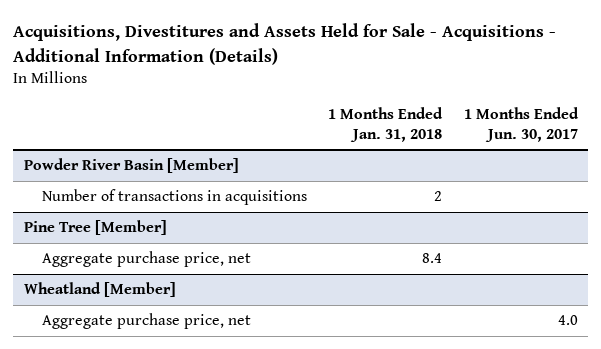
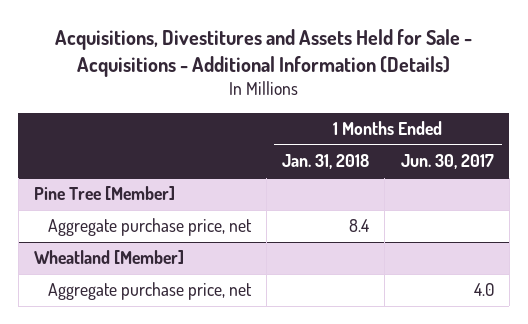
- Powder River Basin [Member]
- Number of transactions in acquisitions | 2 |

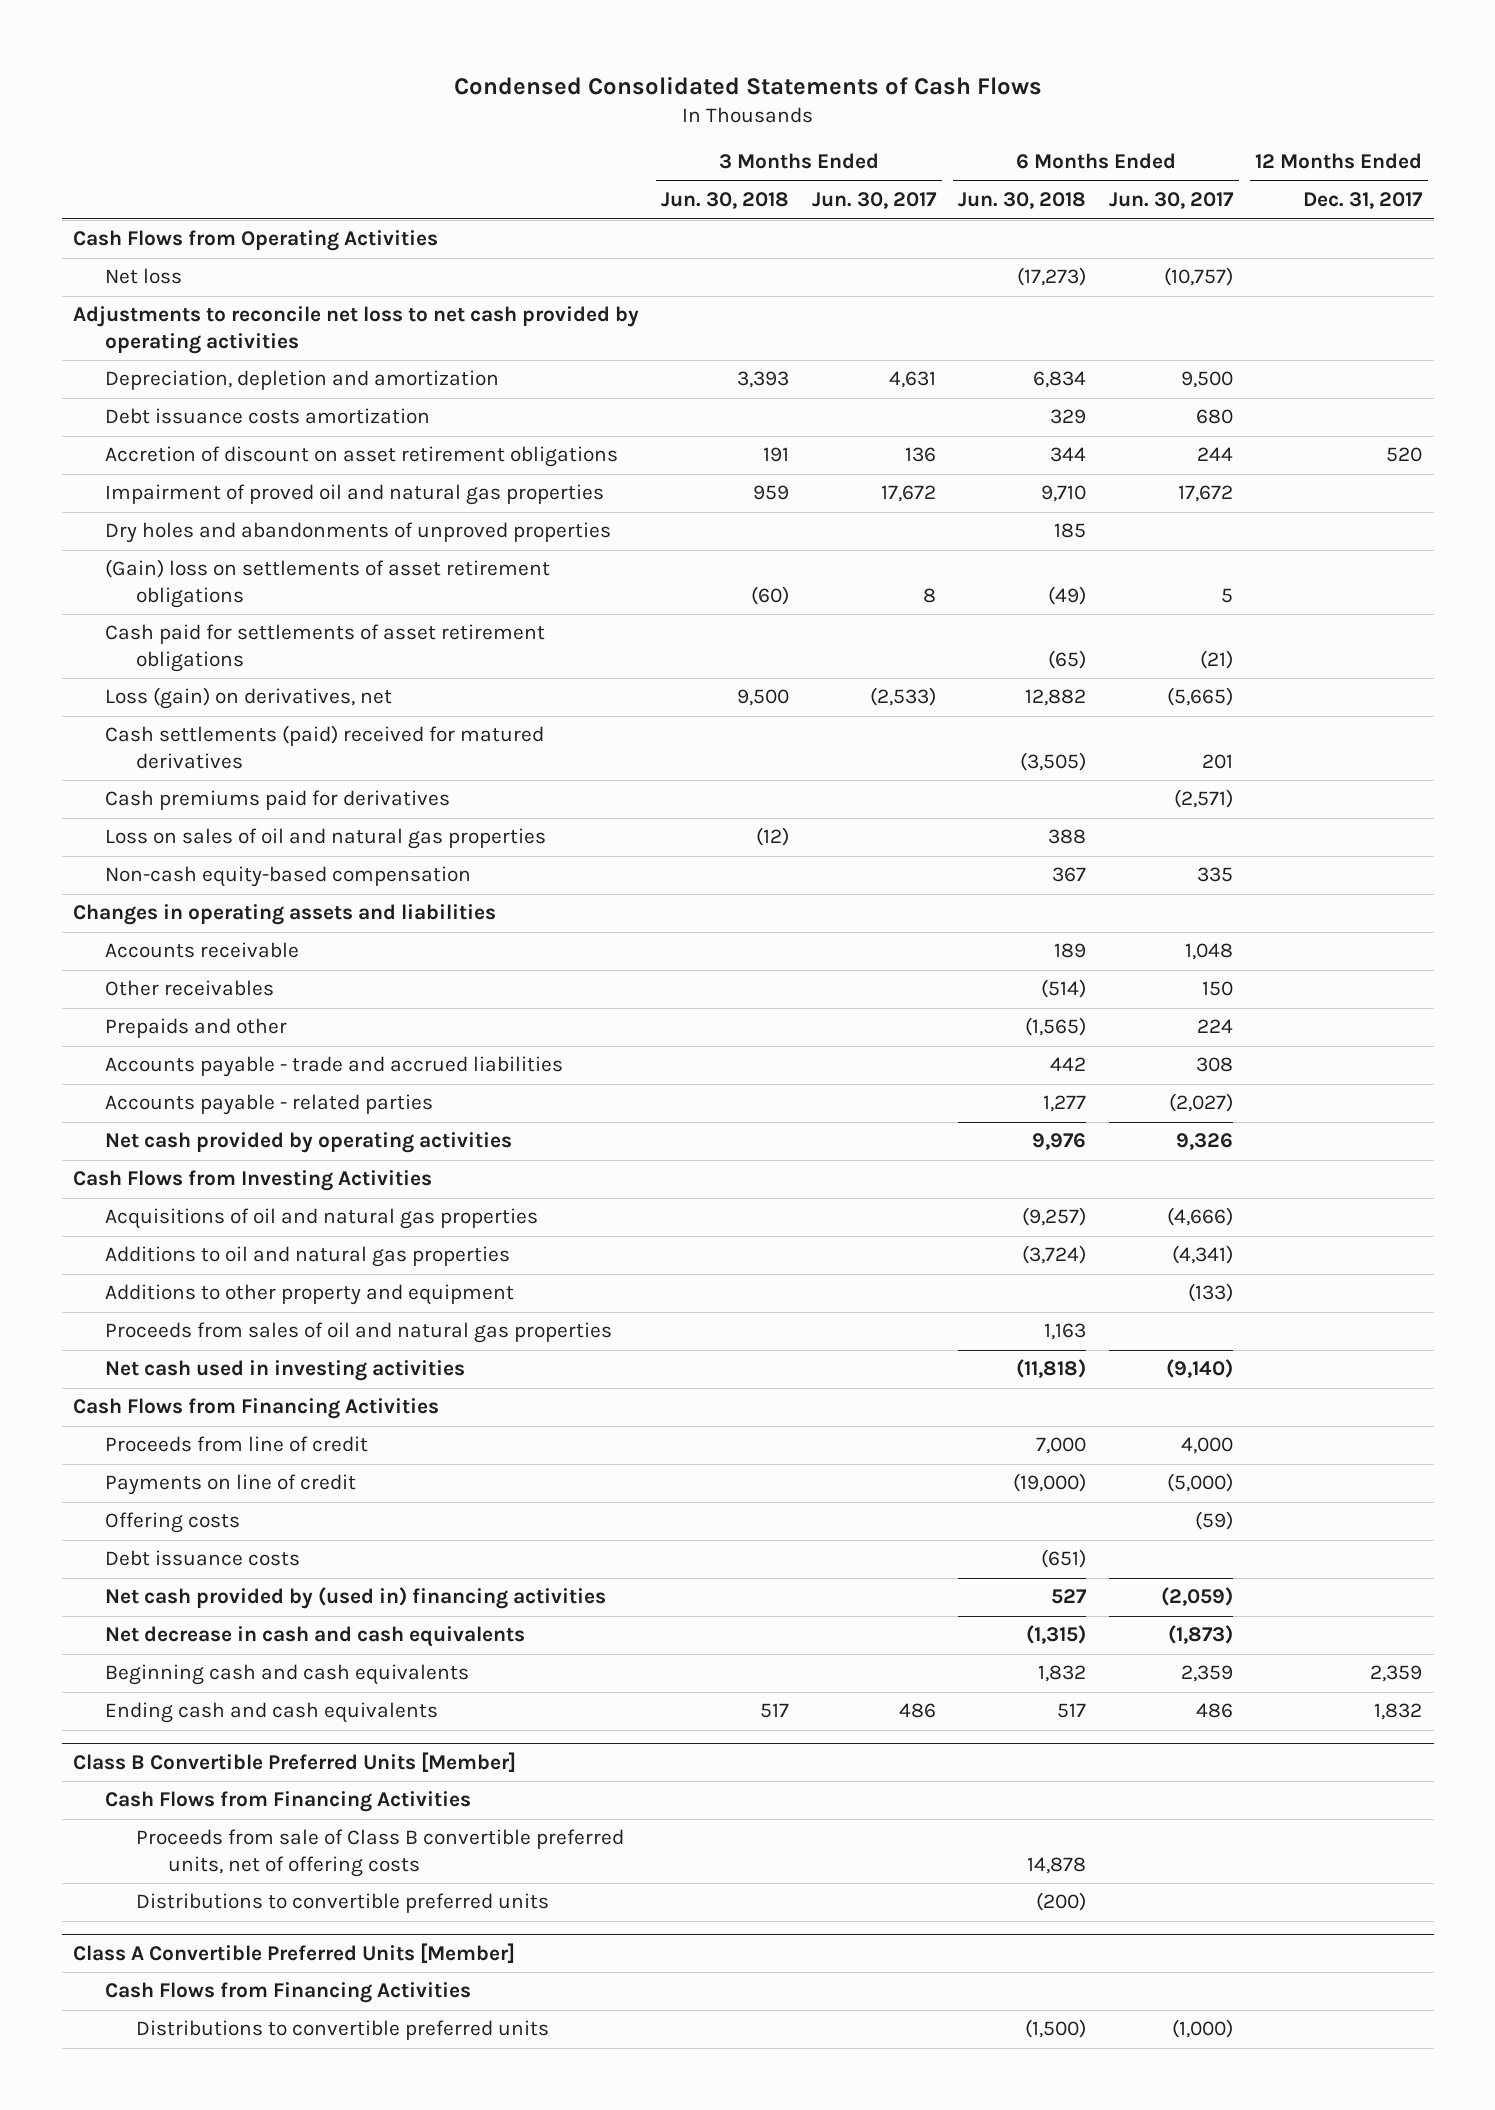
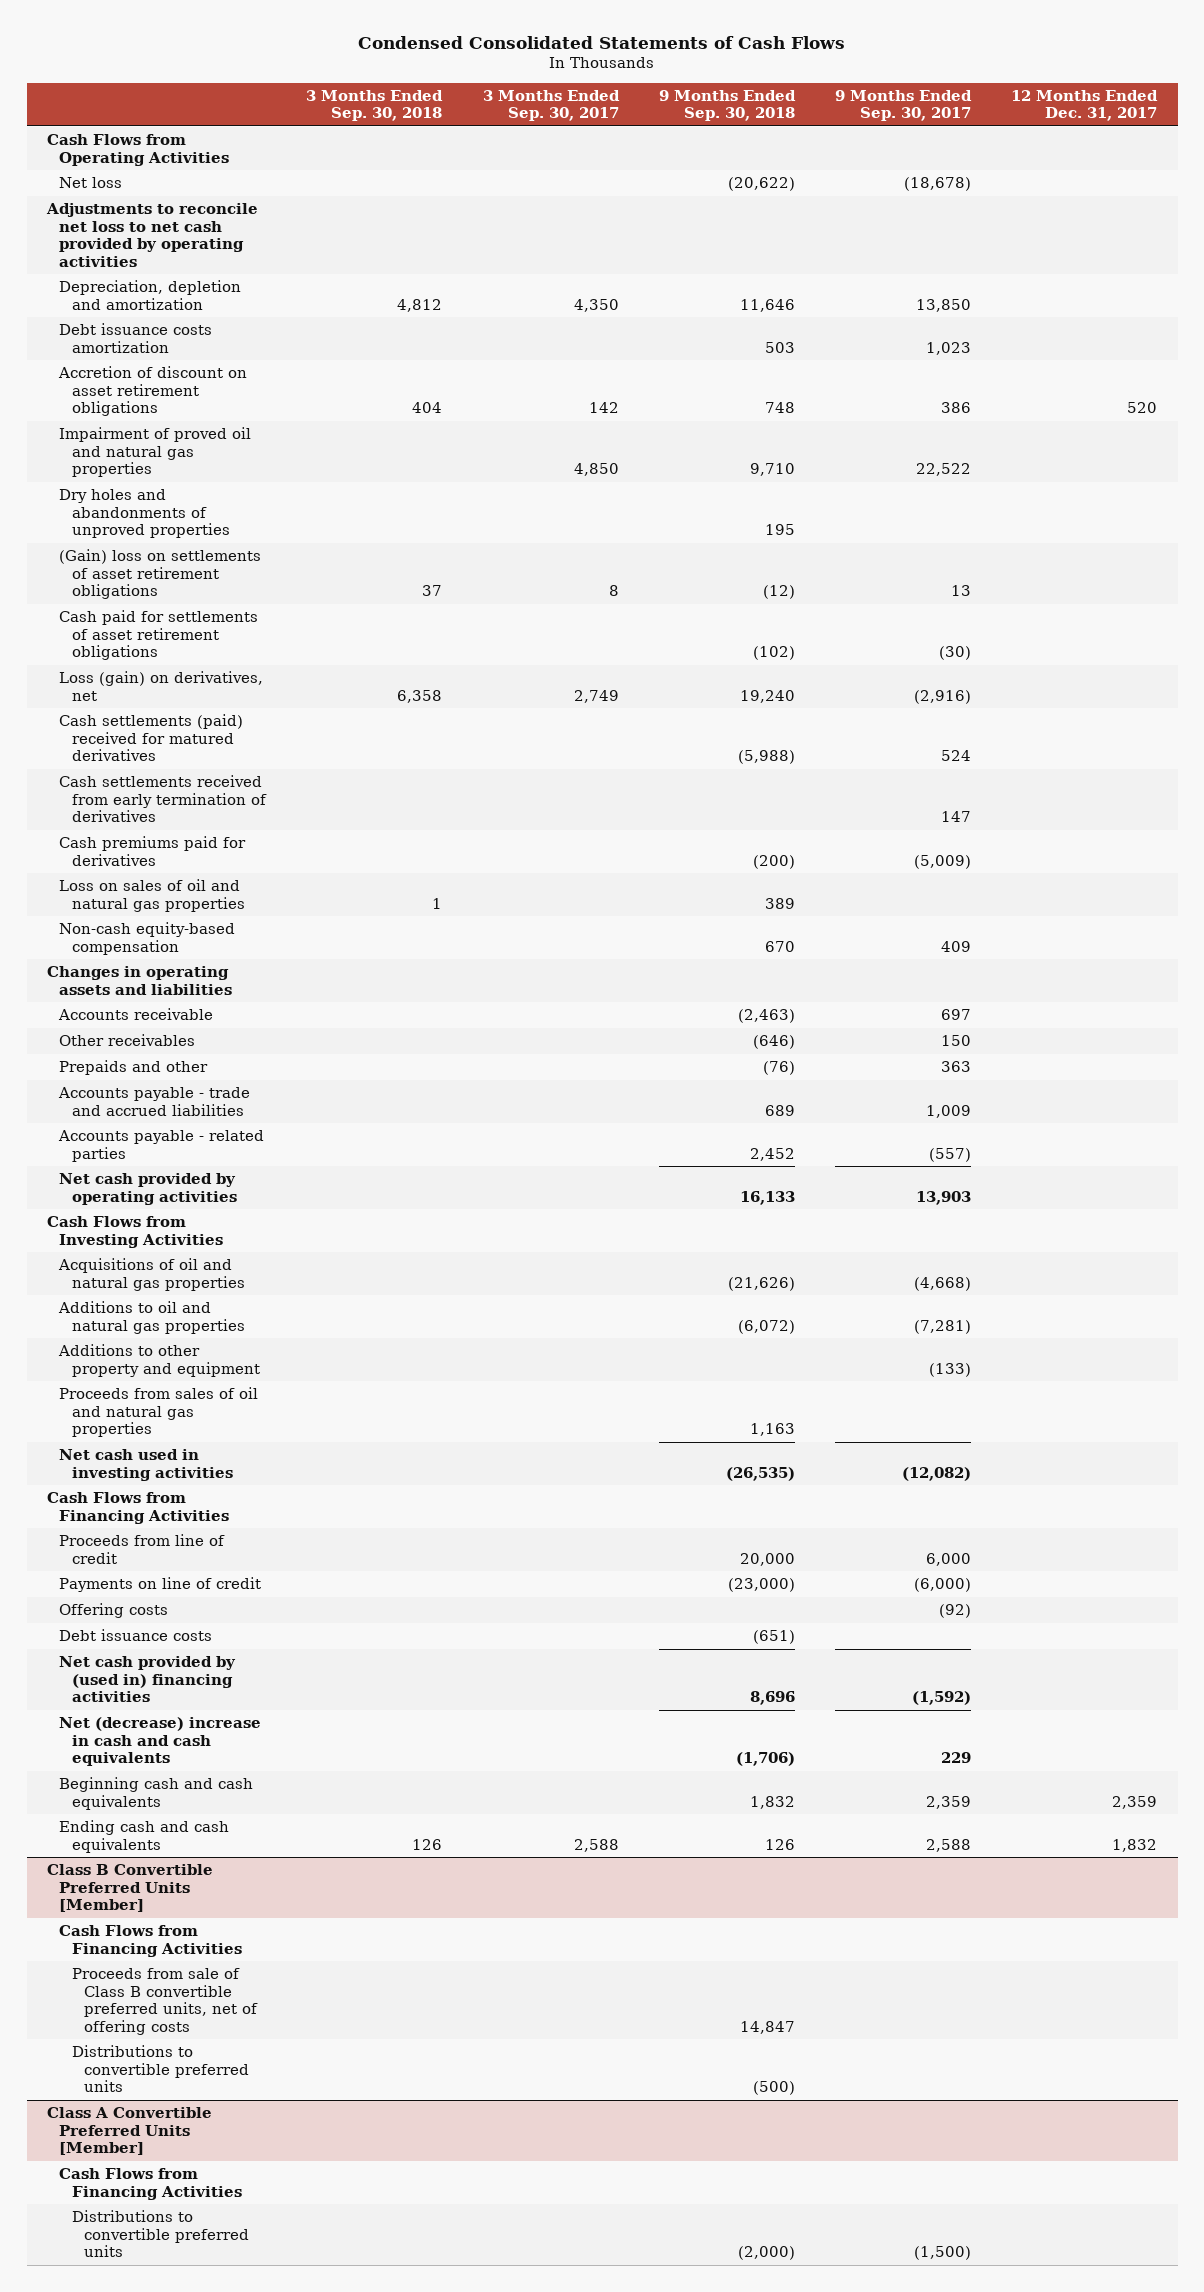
- | 3 Months Ended Jun. 30, 2018 | 3 Months Ended Jun. 30, 2017 | 6 Months Ended Jun. 30, 2018 | 6 Months Ended Jun. 30, 2017 | 12 Months Ended Dec. 31, 2017
+ | 3 Months Ended Sep. 30, 2018 | 3 Months Ended Sep. 30, 2017 | 9 Months Ended Sep. 30, 2018 | 9 Months Ended Sep. 30, 2017 | 12 Months Ended Dec. 31, 2017
+ Cash settlements received from early termination of derivatives | | | | 147 |
- Net decrease in cash and cash equivalents | | | (1,315) | (1,873) |
+ Net (decrease) increase in cash and cash equivalents | | | (1,706) | 229 |

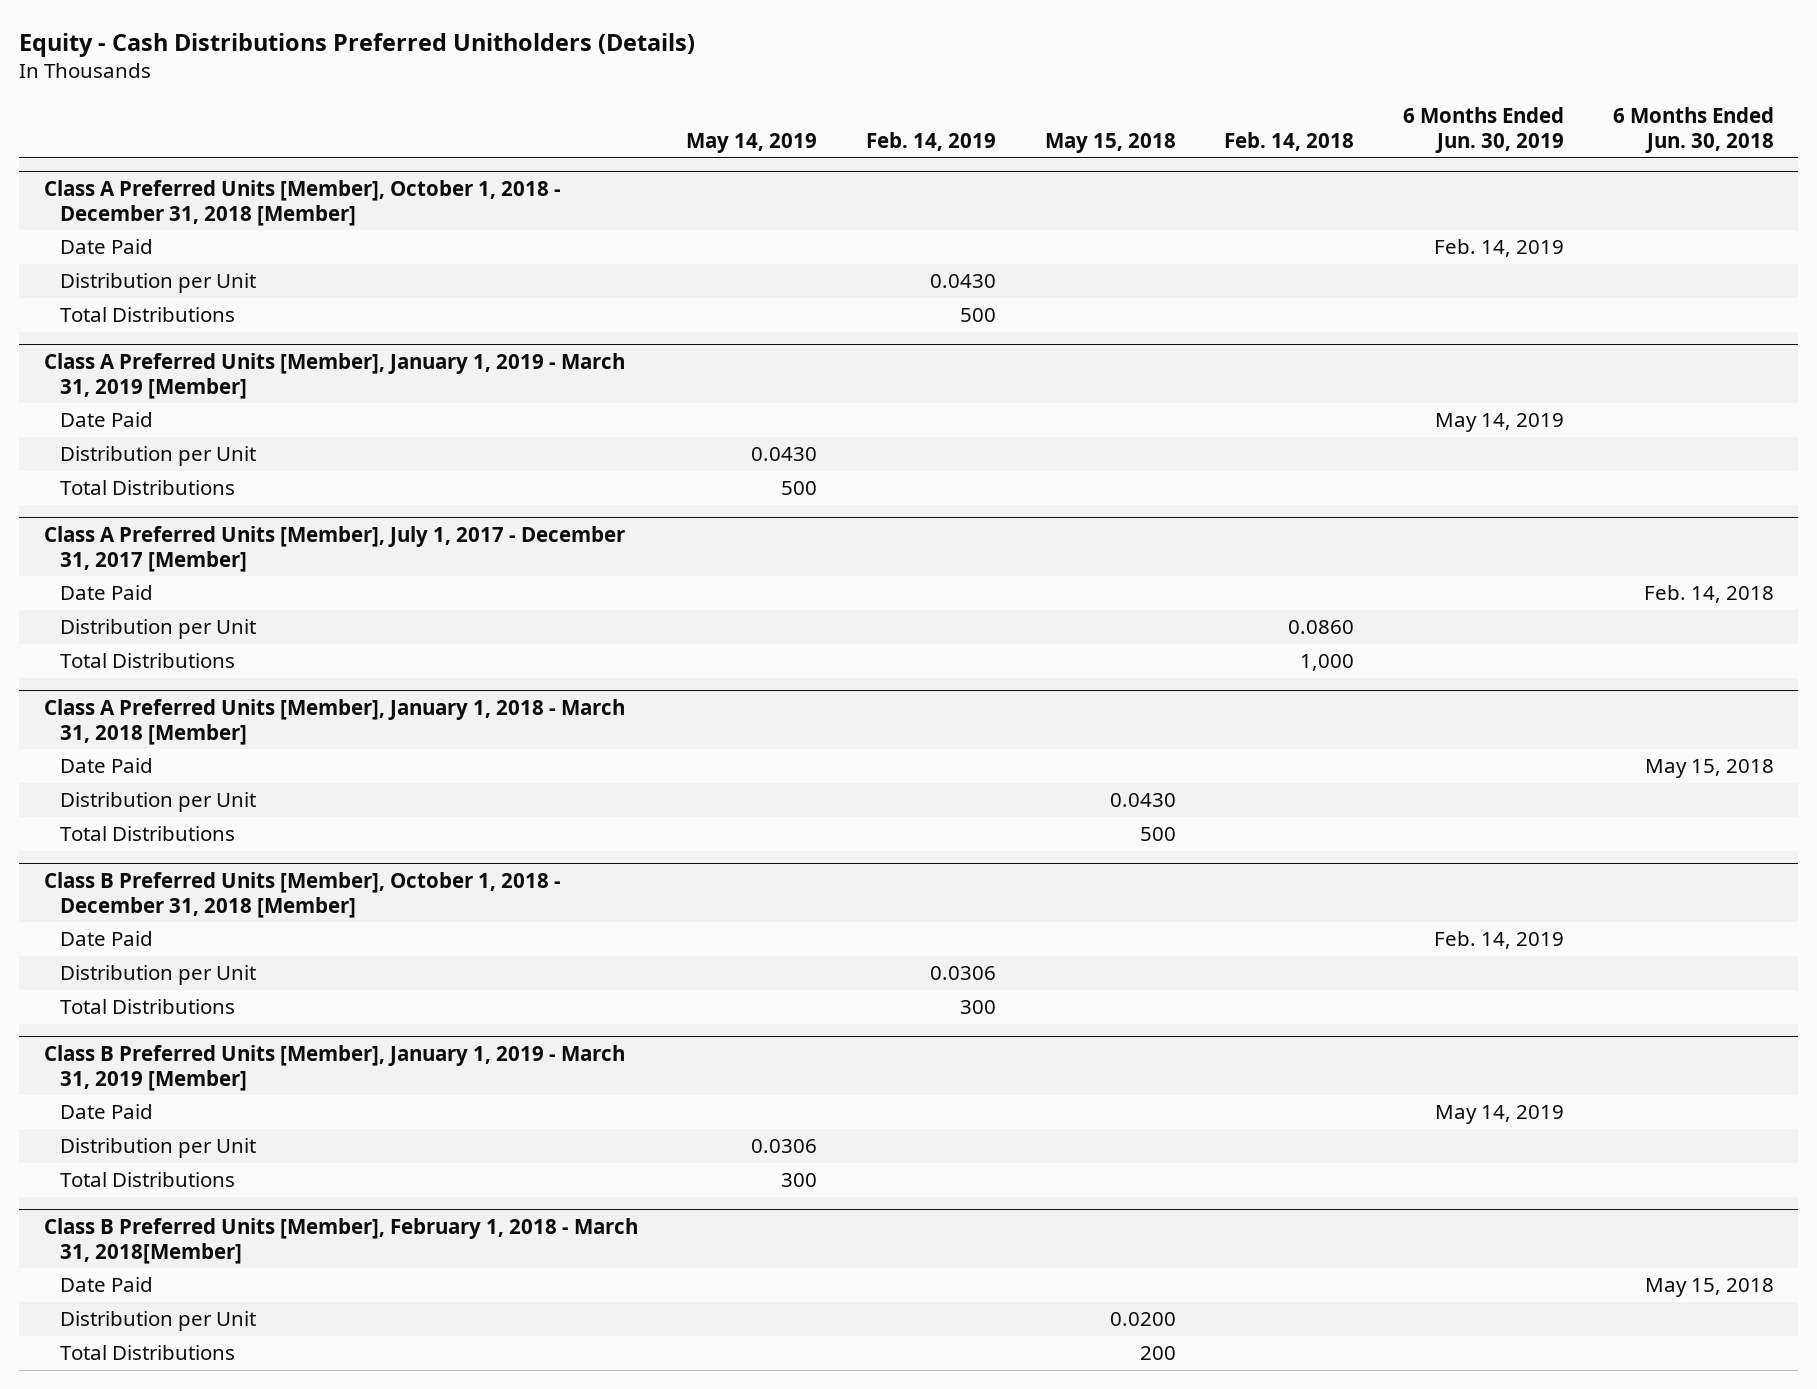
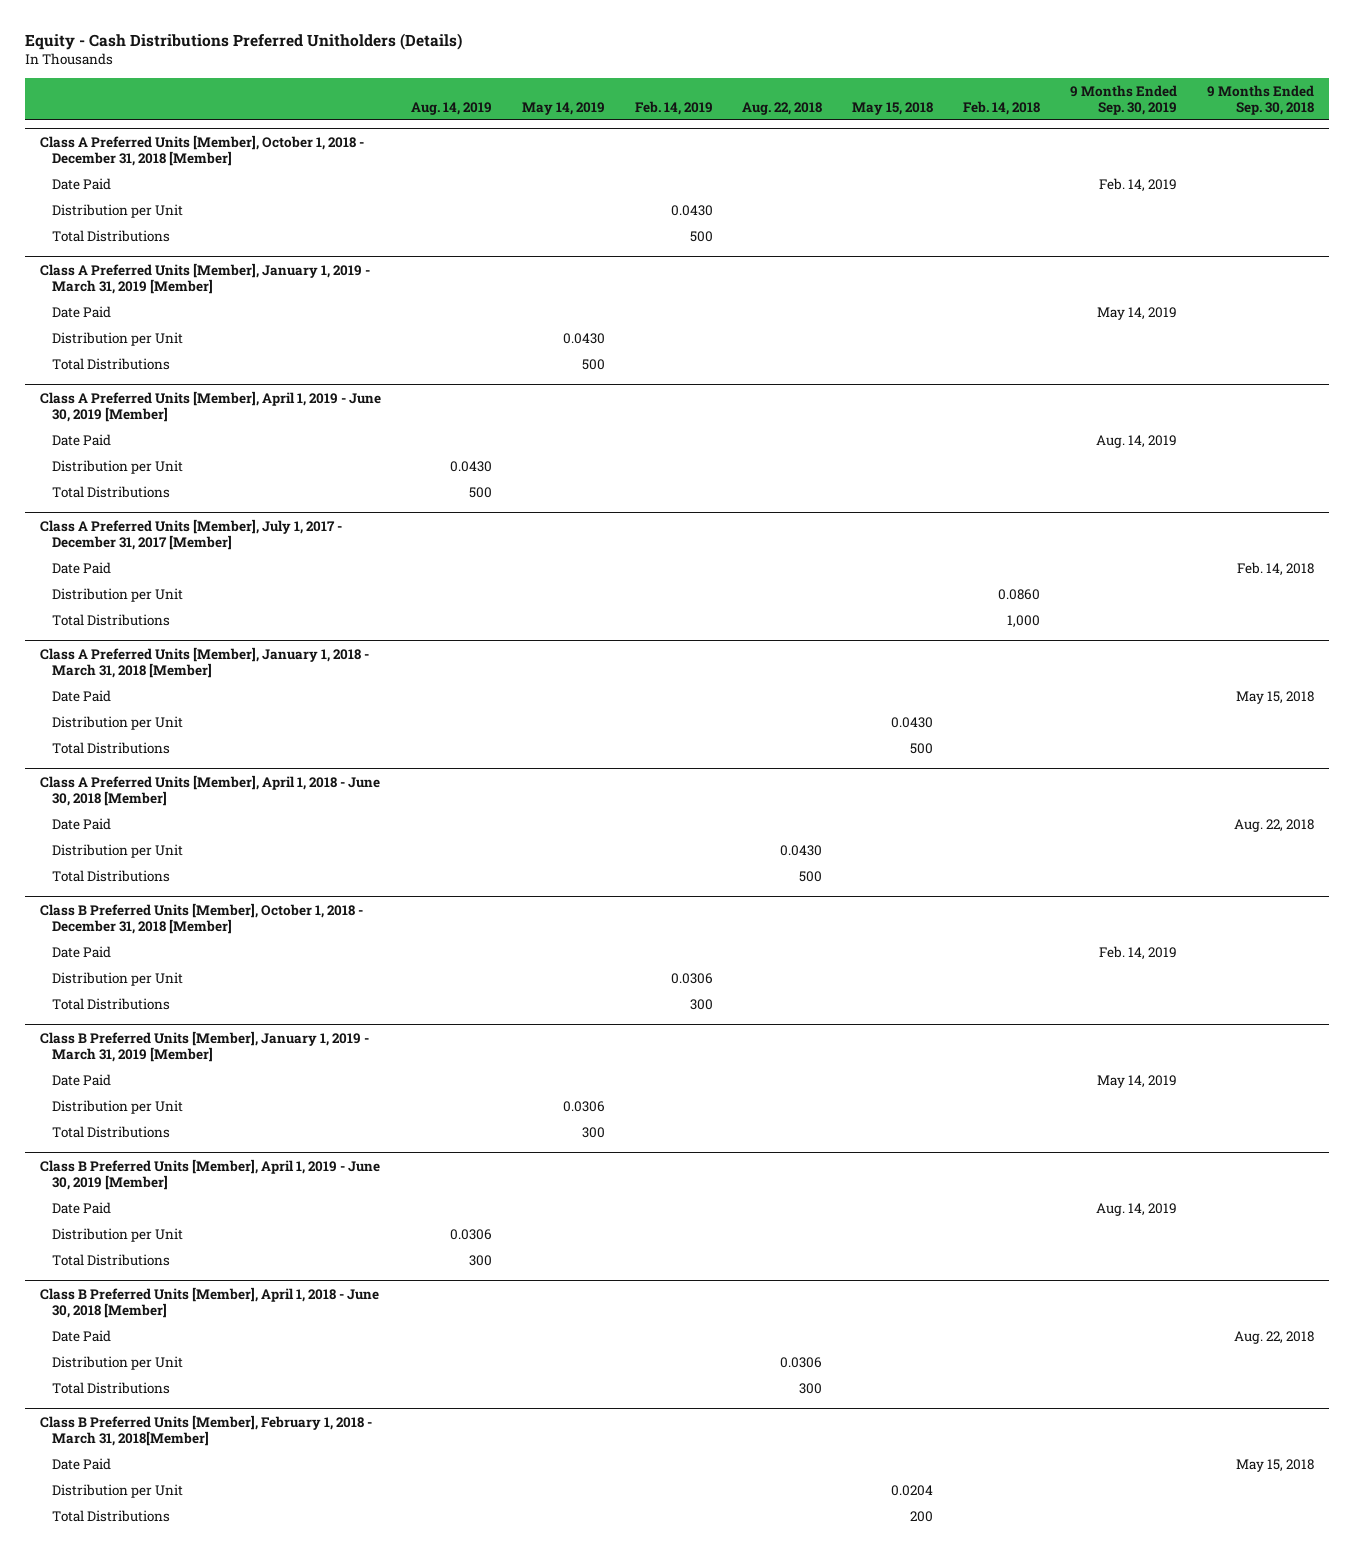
- | May 14, 2019 | Feb. 14, 2019 | May 15, 2018 | Feb. 14, 2018 | 6 Months Ended Jun. 30, 2019 | 6 Months Ended Jun. 30, 2018
+ | Aug. 14, 2019 | May 14, 2019 | Feb. 14, 2019 | Aug. 22, 2018 | May 15, 2018 | Feb. 14, 2018 | 9 Months Ended Sep. 30, 2019 | 9 Months Ended Sep. 30, 2018
+ Class A Preferred Units [Member], April 1, 2019 - June 30, 2019 [Member]
+ Date Paid | | | | | | | Aug. 14, 2019 |
+ Distribution per Unit | 0.0430 | | | | | | |
+ Total Distributions | 500 | | | | | | |
+ Class A Preferred Units [Member], April 1, 2018 - June 30, 2018 [Member]
+ Date Paid | | | | | | | | Aug. 22, 2018
+ Distribution per Unit | | | | 0.0430 | | | |
+ Total Distributions | | | | 500 | | | |
+ Class B Preferred Units [Member], April 1, 2019 - June 30, 2019 [Member]
+ Date Paid | | | | | | | Aug. 14, 2019 |
+ Distribution per Unit | 0.0306 | | | | | | |
+ Total Distributions | 300 | | | | | | |
+ Class B Preferred Units [Member], April 1, 2018 - June 30, 2018 [Member]
+ Date Paid | | | | | | | | Aug. 22, 2018
+ Distribution per Unit | | | | 0.0306 | | | |
+ Total Distributions | | | | 300 | | | |
@ Class B Preferred Units [Member], February 1, 2018 - March 31, 2018[Member]
- Distribution per Unit | | | 0.0200 | | |
+ Distribution per Unit | | | | | 0.0204 | | |

